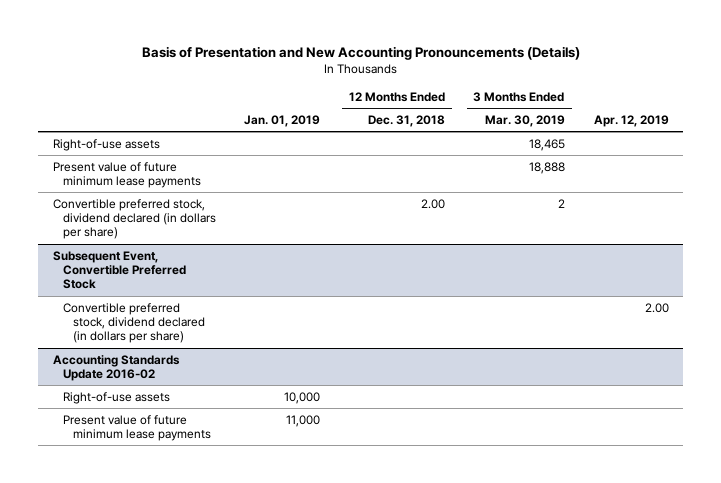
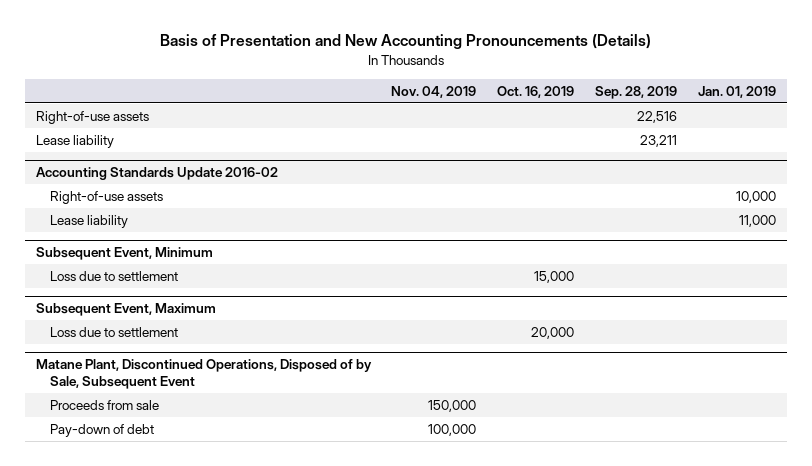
- | Jan. 01, 2019 | 12 Months Ended Dec. 31, 2018 | 3 Months Ended Mar. 30, 2019 | Apr. 12, 2019
+ | Nov. 04, 2019 | Oct. 16, 2019 | Sep. 28, 2019 | Jan. 01, 2019
- Present value of future minimum lease payments | | | 18,888 |
- Convertible preferred stock, dividend declared (in dollars per share) | | 2.00 | 2 |
- Subsequent Event, Convertible Preferred Stock
- Convertible preferred stock, dividend declared (in dollars per share) | | | | 2.00
+ Lease liability | | | 23,211 |
@ Accounting Standards Update 2016-02
- Present value of future minimum lease payments | 11,000 | | |
+ Lease liability | | | | 11,000
+ Subsequent Event, Minimum
+ Loss due to settlement | | 15,000 | |
+ Subsequent Event, Maximum
+ Loss due to settlement | | 20,000 | |
+ Matane Plant, Discontinued Operations, Disposed of by Sale, Subsequent Event
+ Proceeds from sale | 150,000 | | |
+ Pay-down of debt | 100,000 | | |

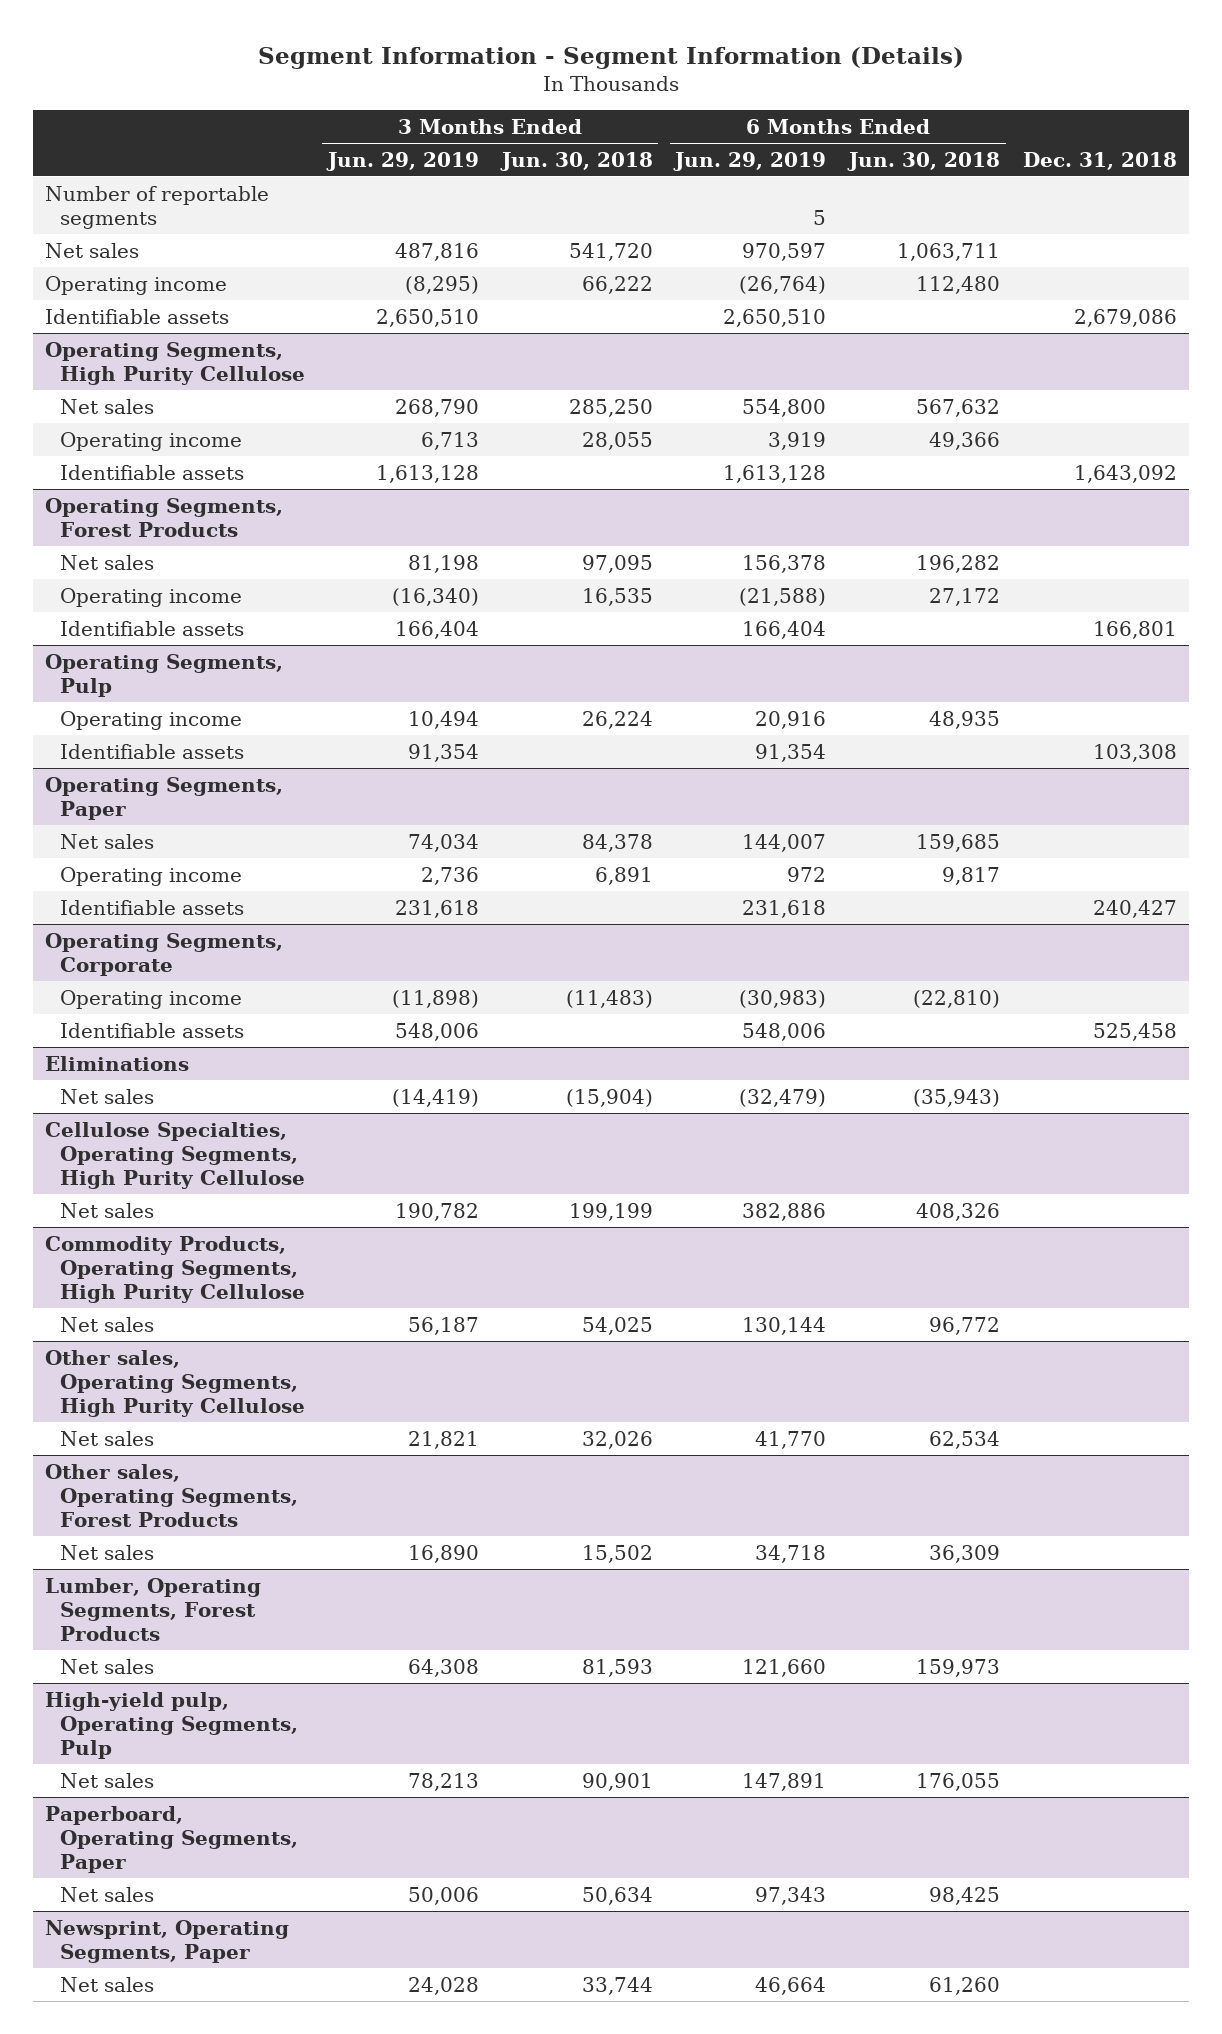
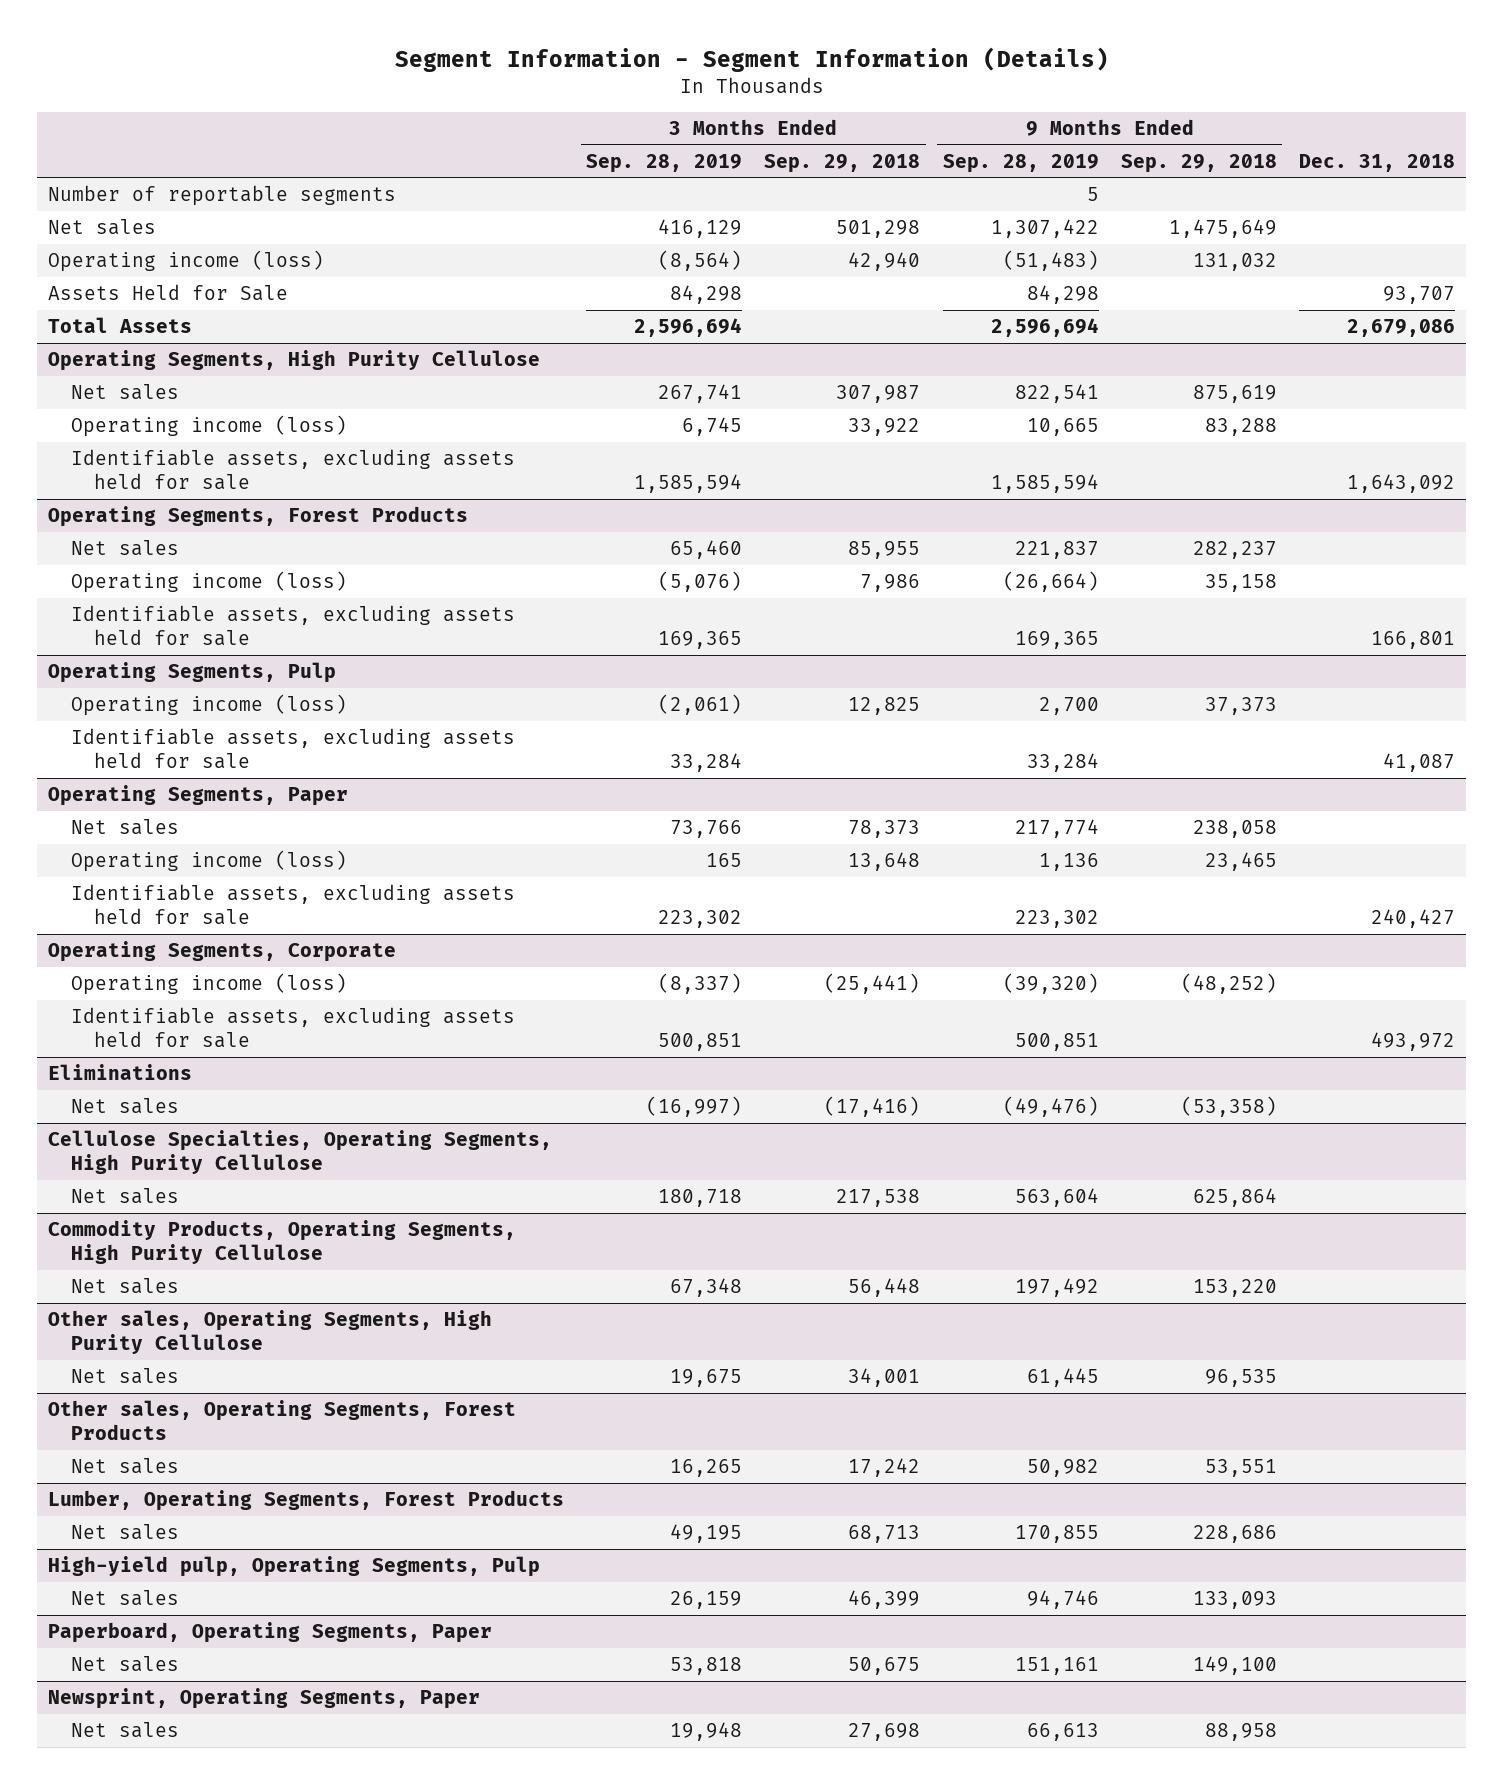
- | 3 Months Ended Jun. 29, 2019 | 3 Months Ended Jun. 30, 2018 | 6 Months Ended Jun. 29, 2019 | 6 Months Ended Jun. 30, 2018 | Dec. 31, 2018
+ | 3 Months Ended Sep. 28, 2019 | 3 Months Ended Sep. 29, 2018 | 9 Months Ended Sep. 28, 2019 | 9 Months Ended Sep. 29, 2018 | Dec. 31, 2018
- Operating income | (8,295) | 66,222 | (26,764) | 112,480 |
- Identifiable assets | 2,650,510 | | 2,650,510 | | 2,679,086
+ Operating income (loss) | (8,564) | 42,940 | (51,483) | 131,032 |
+ Assets Held for Sale | 84,298 | | 84,298 | | 93,707
+ Total Assets | 2,596,694 | | 2,596,694 | | 2,679,086
@ Operating Segments, High Purity Cellulose
- Operating income | 6,713 | 28,055 | 3,919 | 49,366 |
- Identifiable assets | 1,613,128 | | 1,613,128 | | 1,643,092
+ Operating income (loss) | 6,745 | 33,922 | 10,665 | 83,288 |
+ Identifiable assets, excluding assets held for sale | 1,585,594 | | 1,585,594 | | 1,643,092
@ Operating Segments, Forest Products
- Operating income | (16,340) | 16,535 | (21,588) | 27,172 |
- Identifiable assets | 166,404 | | 166,404 | | 166,801
+ Operating income (loss) | (5,076) | 7,986 | (26,664) | 35,158 |
+ Identifiable assets, excluding assets held for sale | 169,365 | | 169,365 | | 166,801
@ Operating Segments, Pulp
- Operating income | 10,494 | 26,224 | 20,916 | 48,935 |
- Identifiable assets | 91,354 | | 91,354 | | 103,308
+ Operating income (loss) | (2,061) | 12,825 | 2,700 | 37,373 |
+ Identifiable assets, excluding assets held for sale | 33,284 | | 33,284 | | 41,087
@ Operating Segments, Paper
- Operating income | 2,736 | 6,891 | 972 | 9,817 |
- Identifiable assets | 231,618 | | 231,618 | | 240,427
+ Operating income (loss) | 165 | 13,648 | 1,136 | 23,465 |
+ Identifiable assets, excluding assets held for sale | 223,302 | | 223,302 | | 240,427
@ Operating Segments, Corporate
- Operating income | (11,898) | (11,483) | (30,983) | (22,810) |
- Identifiable assets | 548,006 | | 548,006 | | 525,458
+ Operating income (loss) | (8,337) | (25,441) | (39,320) | (48,252) |
+ Identifiable assets, excluding assets held for sale | 500,851 | | 500,851 | | 493,972

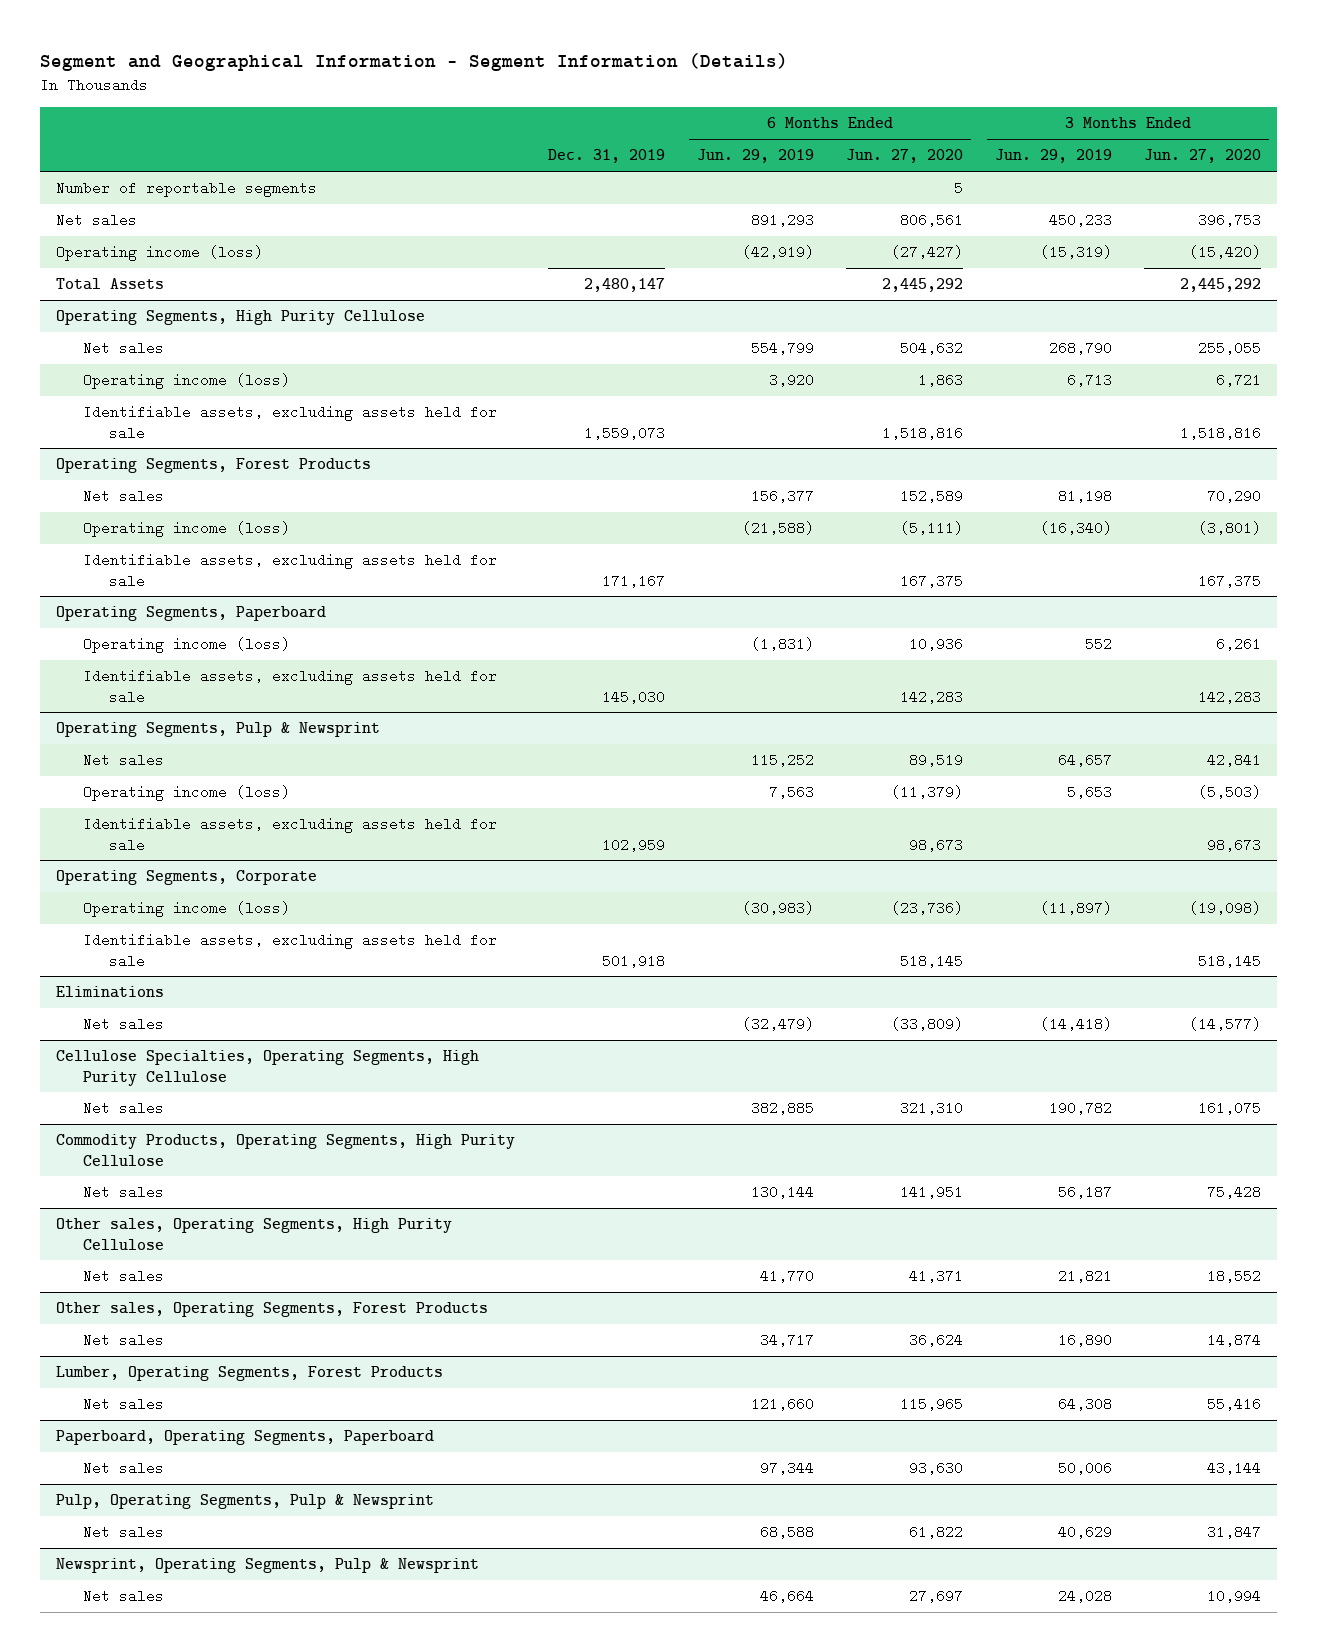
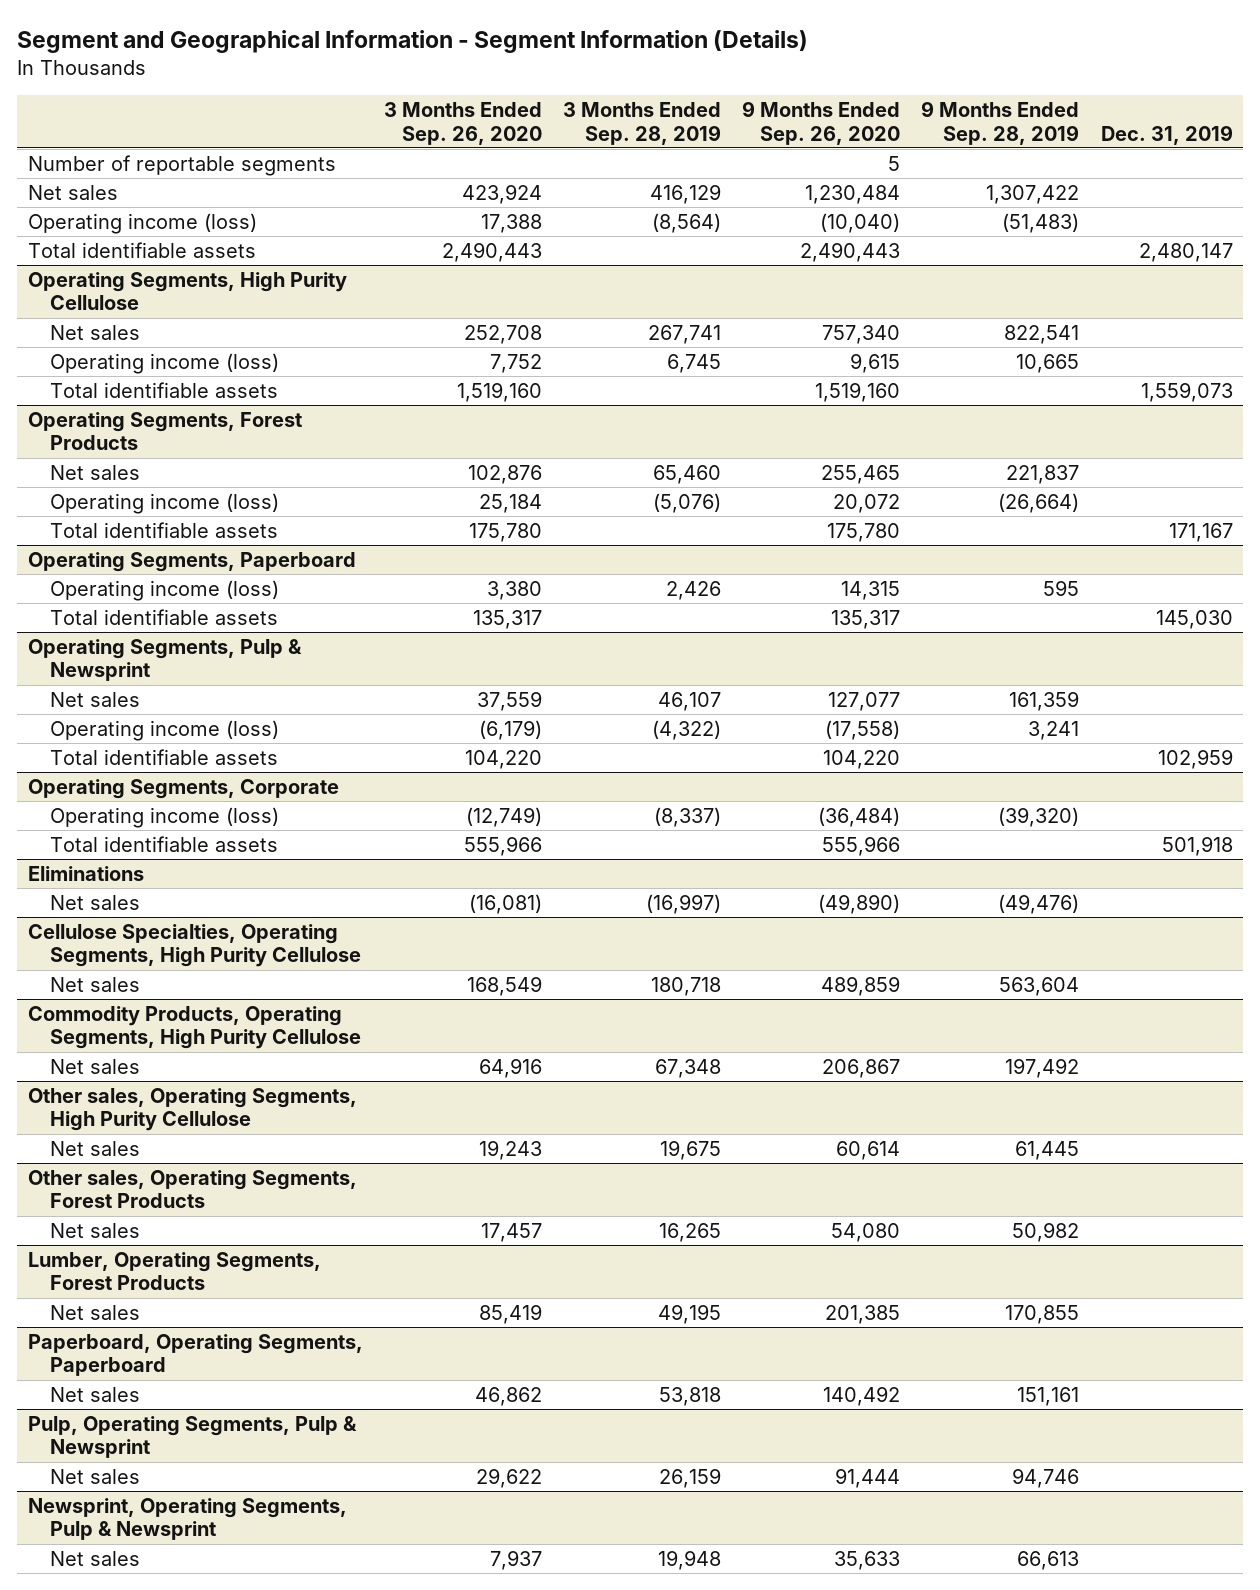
- | Dec. 31, 2019 | 6 Months Ended Jun. 29, 2019 | 6 Months Ended Jun. 27, 2020 | 3 Months Ended Jun. 29, 2019 | 3 Months Ended Jun. 27, 2020
+ | 3 Months Ended Sep. 26, 2020 | 3 Months Ended Sep. 28, 2019 | 9 Months Ended Sep. 26, 2020 | 9 Months Ended Sep. 28, 2019 | Dec. 31, 2019
- Total Assets | 2,480,147 | | 2,445,292 | | 2,445,292
+ Total identifiable assets | 2,490,443 | | 2,490,443 | | 2,480,147
@ Operating Segments, High Purity Cellulose
- Identifiable assets, excluding assets held for sale | 1,559,073 | | 1,518,816 | | 1,518,816
+ Total identifiable assets | 1,519,160 | | 1,519,160 | | 1,559,073
@ Operating Segments, Forest Products
- Identifiable assets, excluding assets held for sale | 171,167 | | 167,375 | | 167,375
+ Total identifiable assets | 175,780 | | 175,780 | | 171,167
@ Operating Segments, Paperboard
- Identifiable assets, excluding assets held for sale | 145,030 | | 142,283 | | 142,283
+ Total identifiable assets | 135,317 | | 135,317 | | 145,030
@ Operating Segments, Pulp & Newsprint
- Identifiable assets, excluding assets held for sale | 102,959 | | 98,673 | | 98,673
+ Total identifiable assets | 104,220 | | 104,220 | | 102,959
@ Operating Segments, Corporate
- Identifiable assets, excluding assets held for sale | 501,918 | | 518,145 | | 518,145
+ Total identifiable assets | 555,966 | | 555,966 | | 501,918

